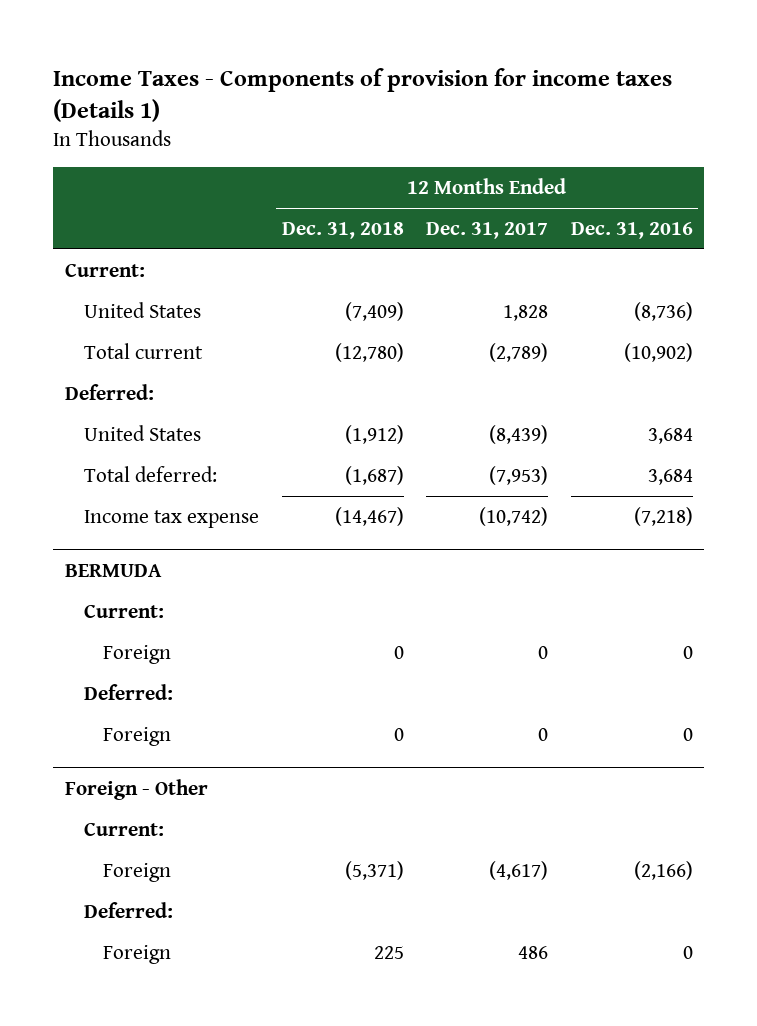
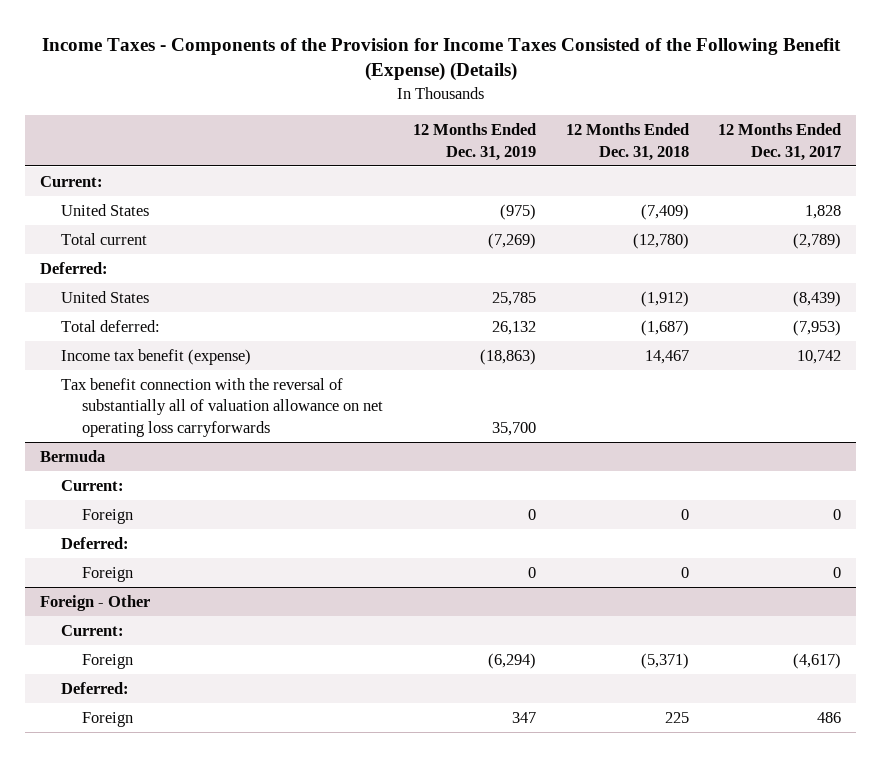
- Income Taxes - Components of provision for income taxes (Details 1)
+ Income Taxes - Components of the Provision for Income Taxes Consisted of the Following Benefit (Expense) (Details)
- | 12 Months Ended Dec. 31, 2018 | 12 Months Ended Dec. 31, 2017 | 12 Months Ended Dec. 31, 2016
+ | 12 Months Ended Dec. 31, 2019 | 12 Months Ended Dec. 31, 2018 | 12 Months Ended Dec. 31, 2017
- Income tax expense | (14,467) | (10,742) | (7,218)
- BERMUDA
+ Income tax benefit (expense) | (18,863) | 14,467 | 10,742
+ Tax benefit connection with the reversal of substantially all of valuation allowance on net operating loss carryforwards | 35,700 | |
+ Bermuda

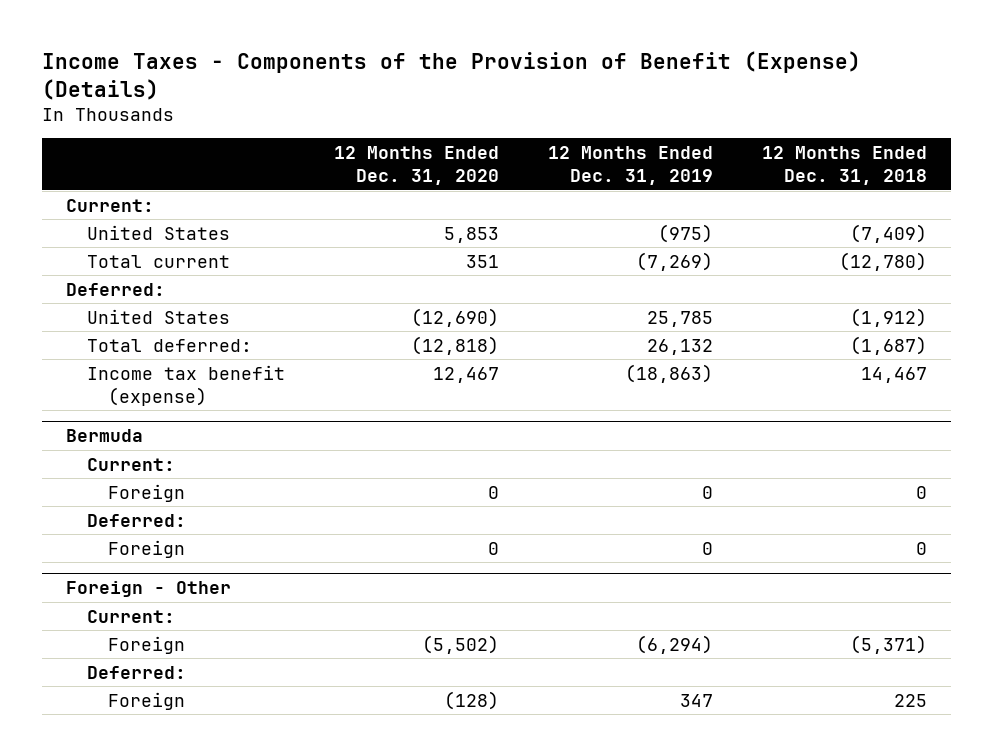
- Income Taxes - Components of the Provision for Income Taxes Consisted of the Following Benefit (Expense) (Details)
+ Income Taxes - Components of the Provision of Benefit (Expense) (Details)
- | 12 Months Ended Dec. 31, 2019 | 12 Months Ended Dec. 31, 2018 | 12 Months Ended Dec. 31, 2017
+ | 12 Months Ended Dec. 31, 2020 | 12 Months Ended Dec. 31, 2019 | 12 Months Ended Dec. 31, 2018
- Tax benefit connection with the reversal of substantially all of valuation allowance on net operating loss carryforwards | 35,700 | |

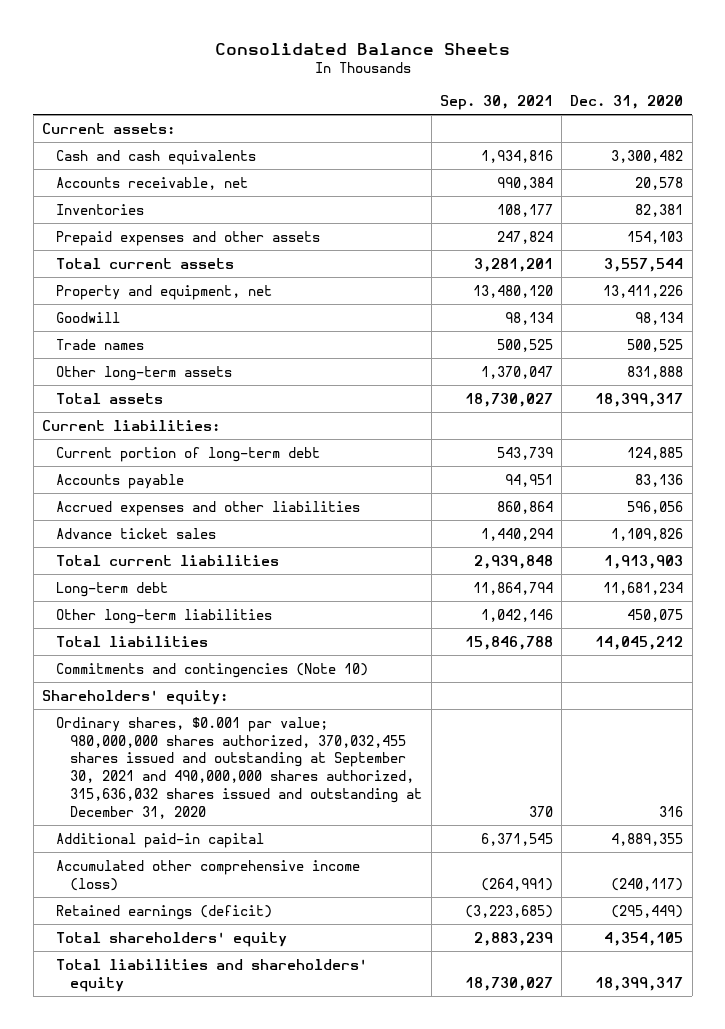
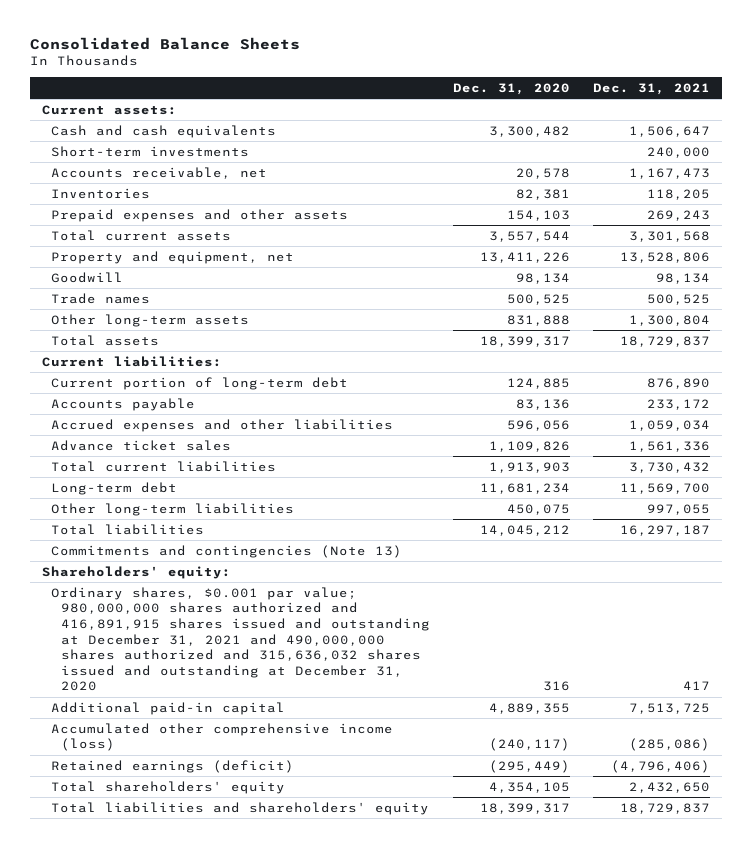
- | Sep. 30, 2021 | Dec. 31, 2020
+ | Dec. 31, 2020 | Dec. 31, 2021
+ Short-term investments | | 240,000
- Commitments and contingencies (Note 10)
+ Commitments and contingencies (Note 13)
- Ordinary shares, $0.001 par value; 980,000,000 shares authorized, 370,032,455 shares issued and outstanding at September 30, 2021 and 490,000,000 shares authorized, 315,636,032 shares issued and outstanding at December 31, 2020 | 370 | 316
+ Ordinary shares, $0.001 par value; 980,000,000 shares authorized and 416,891,915 shares issued and outstanding at December 31, 2021 and 490,000,000 shares authorized and 315,636,032 shares issued and outstanding at December 31, 2020 | 316 | 417

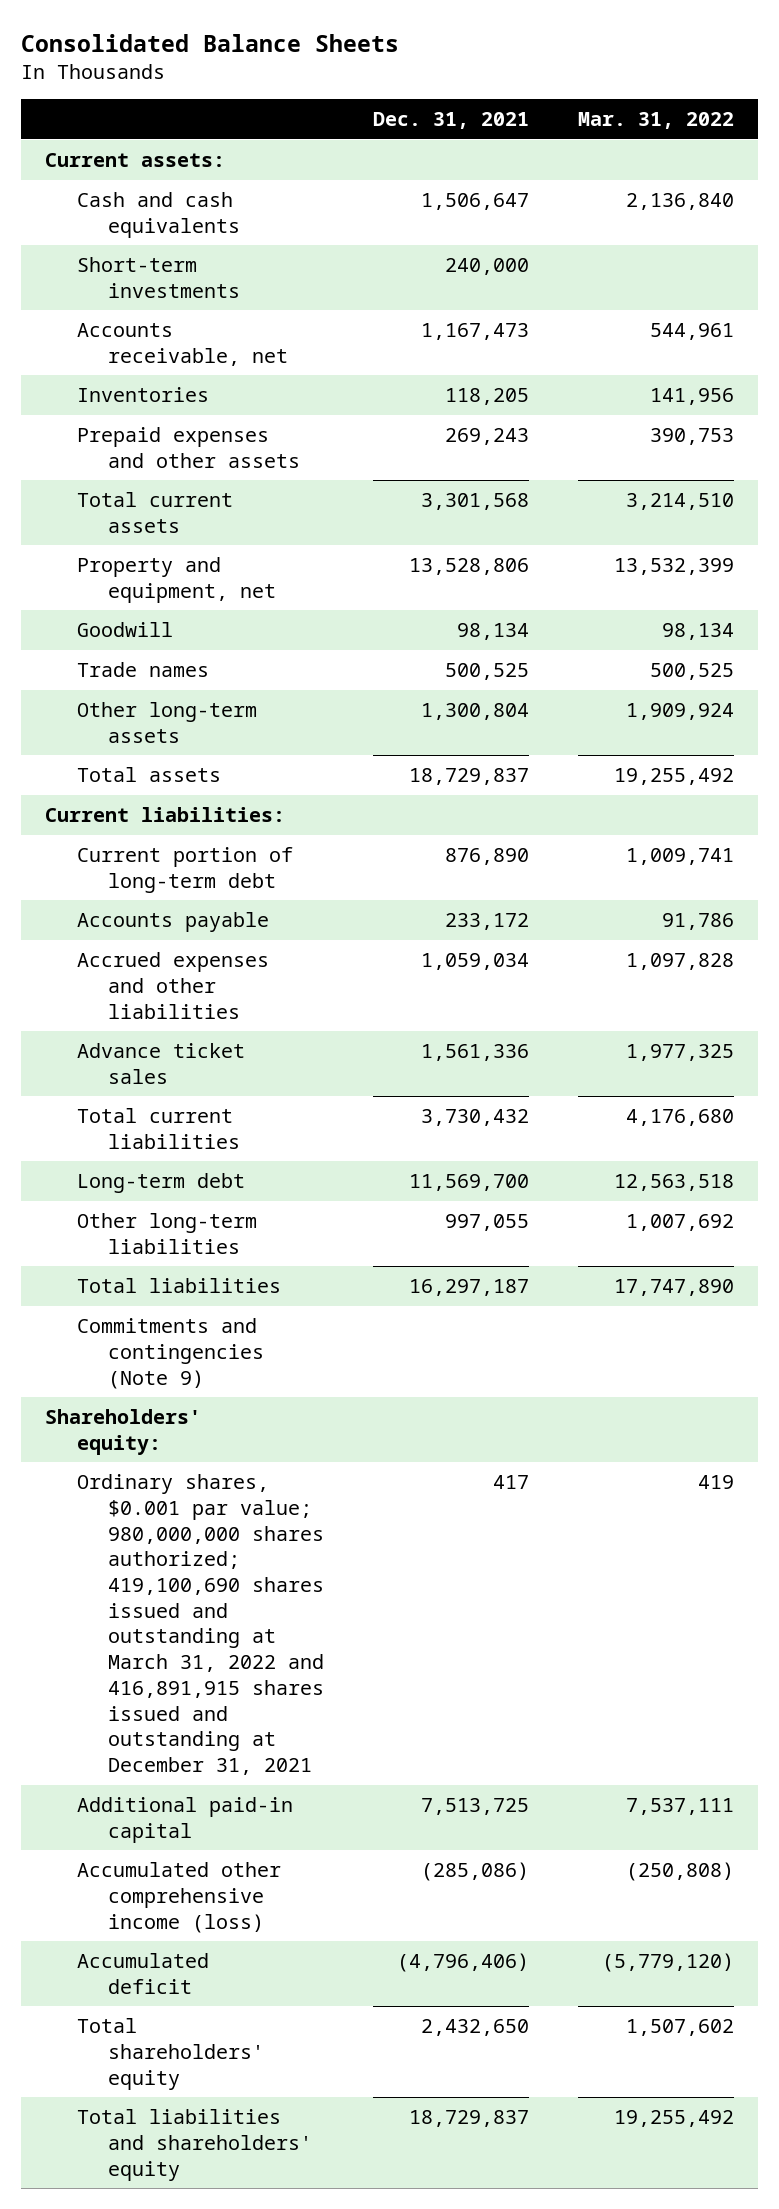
- | Dec. 31, 2020 | Dec. 31, 2021
+ | Dec. 31, 2021 | Mar. 31, 2022
- Commitments and contingencies (Note 13)
+ Commitments and contingencies (Note 9)
- Ordinary shares, $0.001 par value; 980,000,000 shares authorized and 416,891,915 shares issued and outstanding at December 31, 2021 and 490,000,000 shares authorized and 315,636,032 shares issued and outstanding at December 31, 2020 | 316 | 417
+ Ordinary shares, $0.001 par value; 980,000,000 shares authorized; 419,100,690 shares issued and outstanding at March 31, 2022 and 416,891,915 shares issued and outstanding at December 31, 2021 | 417 | 419
- Retained earnings (deficit) | (295,449) | (4,796,406)
+ Accumulated deficit | (4,796,406) | (5,779,120)

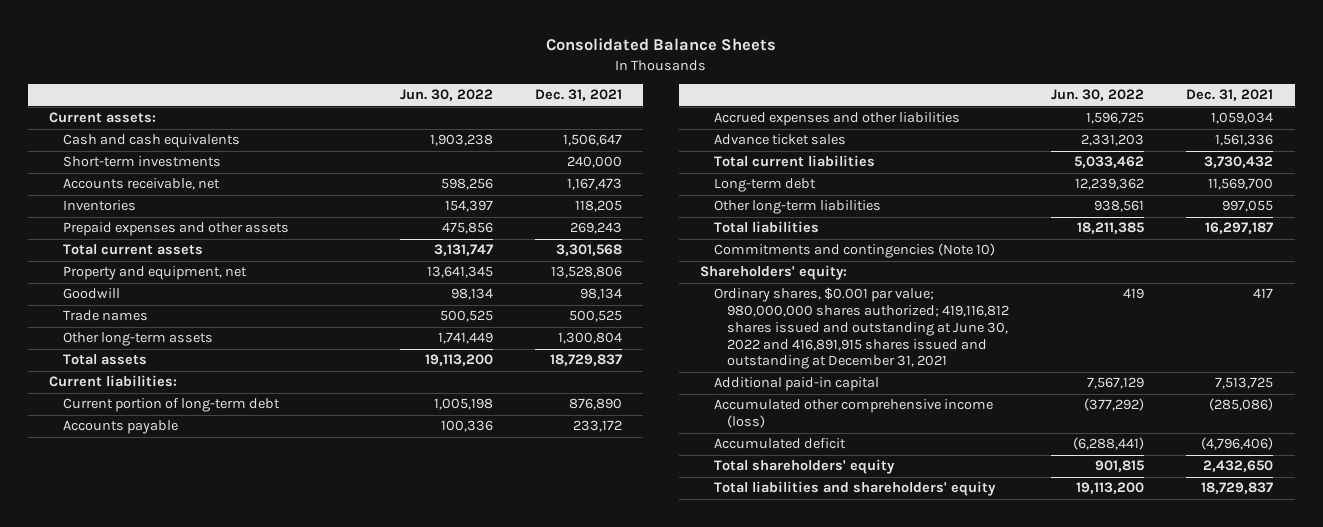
- | Dec. 31, 2021 | Mar. 31, 2022
+ | Jun. 30, 2022 | Dec. 31, 2021
- Commitments and contingencies (Note 9)
+ Commitments and contingencies (Note 10)
- Ordinary shares, $0.001 par value; 980,000,000 shares authorized; 419,100,690 shares issued and outstanding at March 31, 2022 and 416,891,915 shares issued and outstanding at December 31, 2021 | 417 | 419
+ Ordinary shares, $0.001 par value; 980,000,000 shares authorized; 419,116,812 shares issued and outstanding at June 30, 2022 and 416,891,915 shares issued and outstanding at December 31, 2021 | 419 | 417

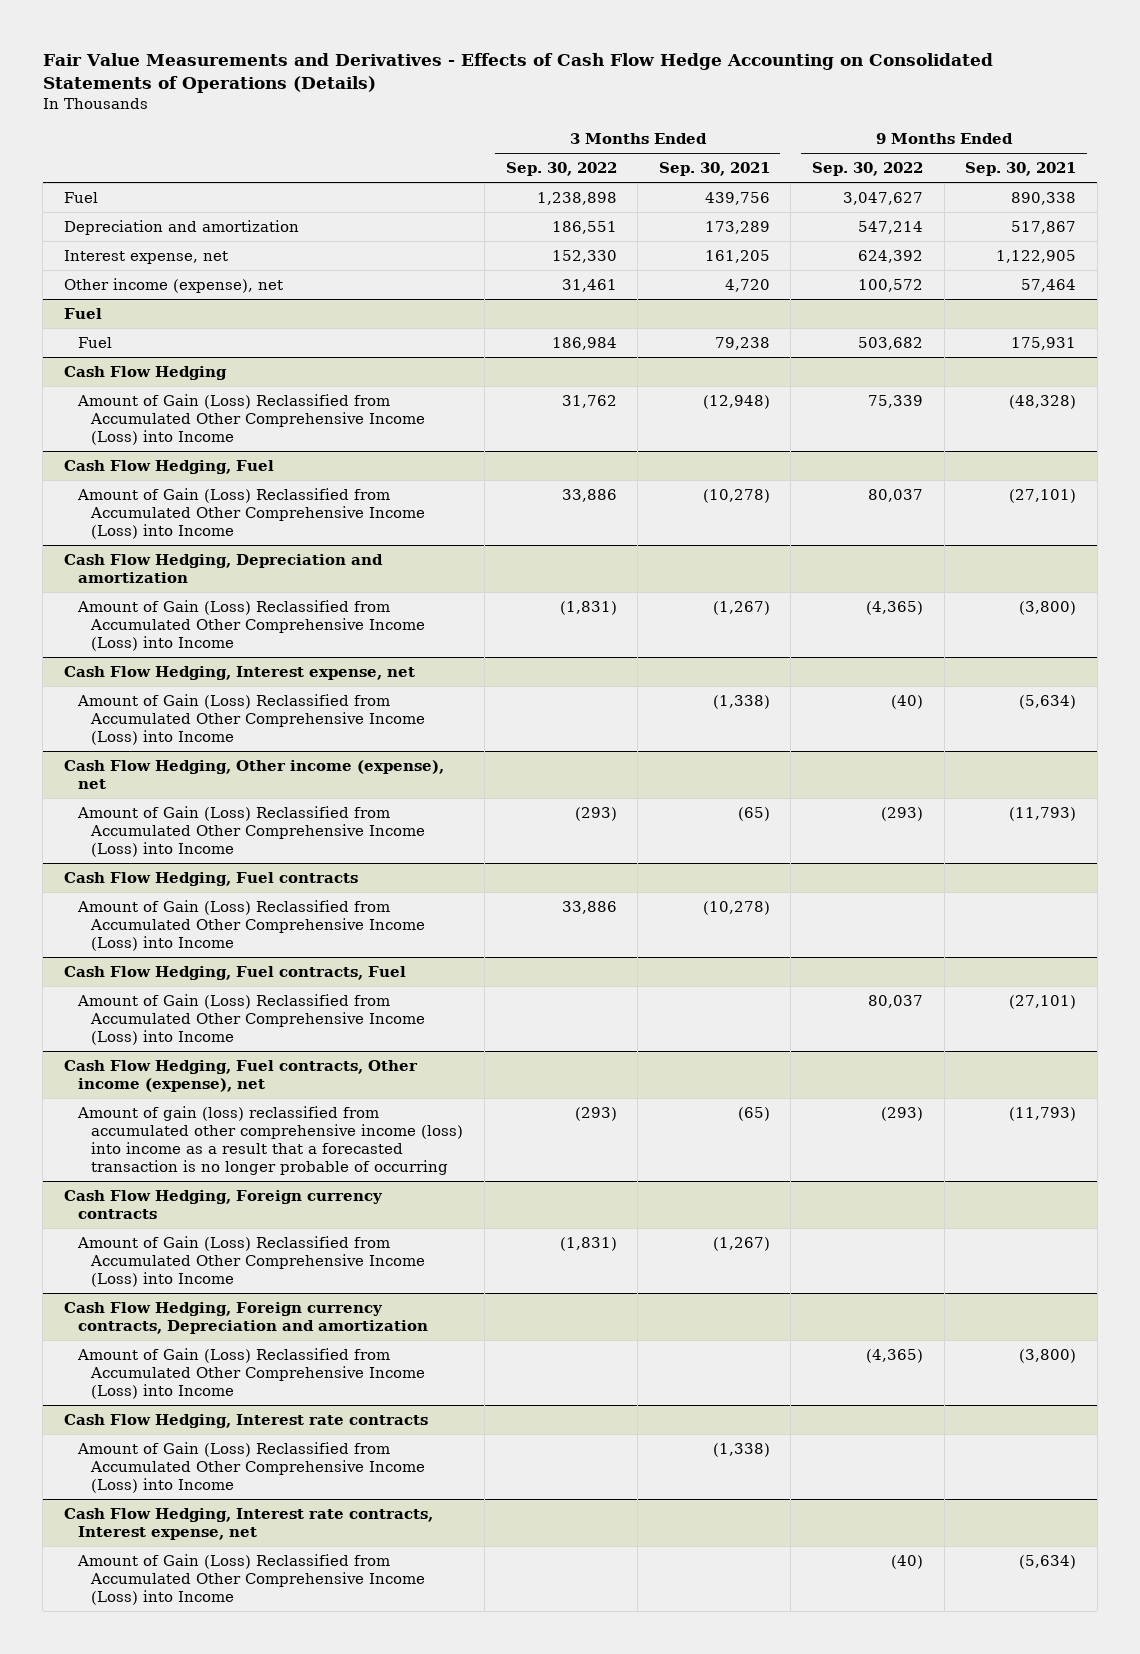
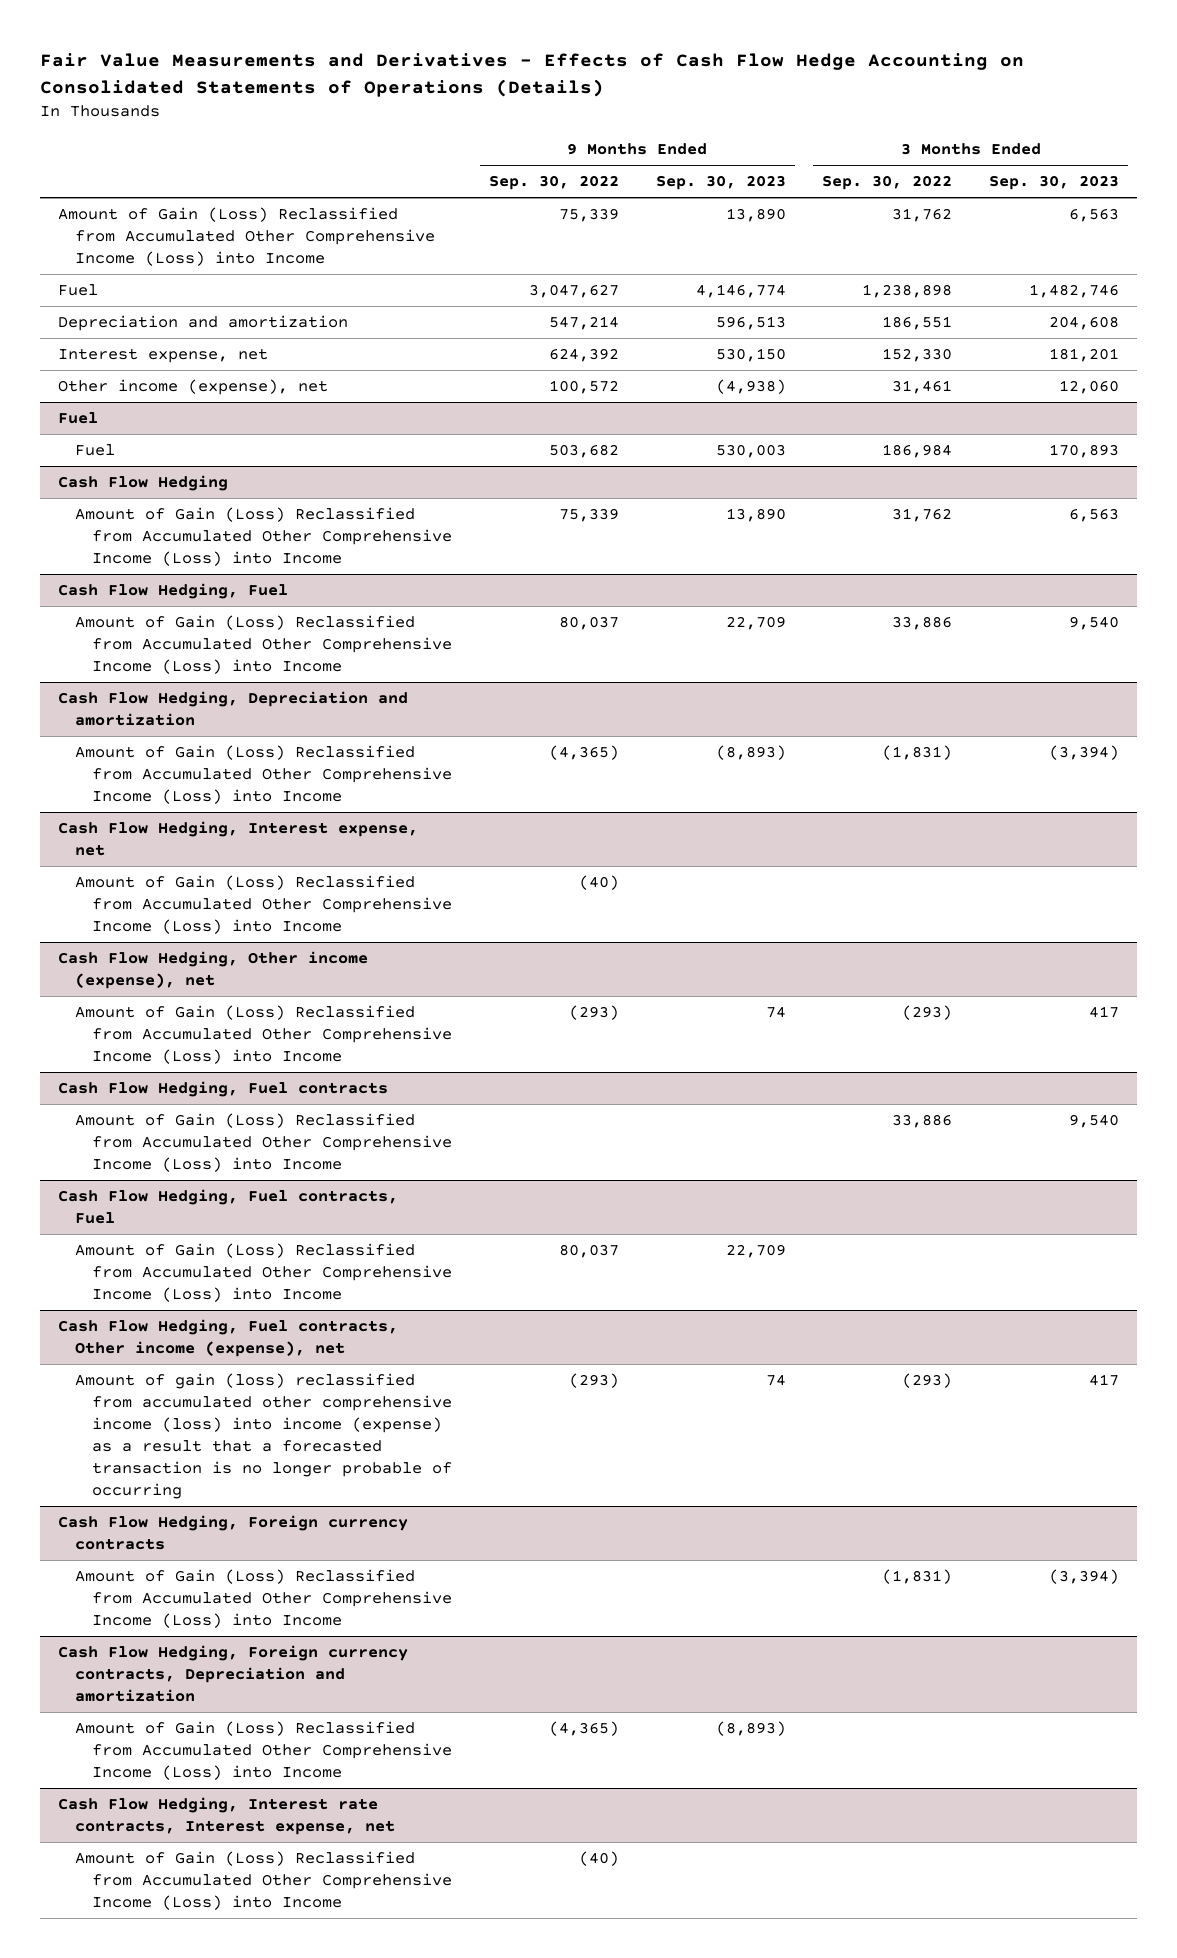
- | 3 Months Ended Sep. 30, 2022 | 3 Months Ended Sep. 30, 2021 | 9 Months Ended Sep. 30, 2022 | 9 Months Ended Sep. 30, 2021
+ | 9 Months Ended Sep. 30, 2022 | 9 Months Ended Sep. 30, 2023 | 3 Months Ended Sep. 30, 2022 | 3 Months Ended Sep. 30, 2023
+ Amount of Gain (Loss) Reclassified from Accumulated Other Comprehensive Income (Loss) into Income | 75,339 | 13,890 | 31,762 | 6,563
@ Cash Flow Hedging, Fuel contracts, Other income (expense), net
- Amount of gain (loss) reclassified from accumulated other comprehensive income (loss) into income as a result that a forecasted transaction is no longer probable of occurring | (293) | (65) | (293) | (11,793)
+ Amount of gain (loss) reclassified from accumulated other comprehensive income (loss) into income (expense) as a result that a forecasted transaction is no longer probable of occurring | (293) | 74 | (293) | 417
- Cash Flow Hedging, Interest rate contracts
- Amount of Gain (Loss) Reclassified from Accumulated Other Comprehensive Income (Loss) into Income | | (1,338) | |

